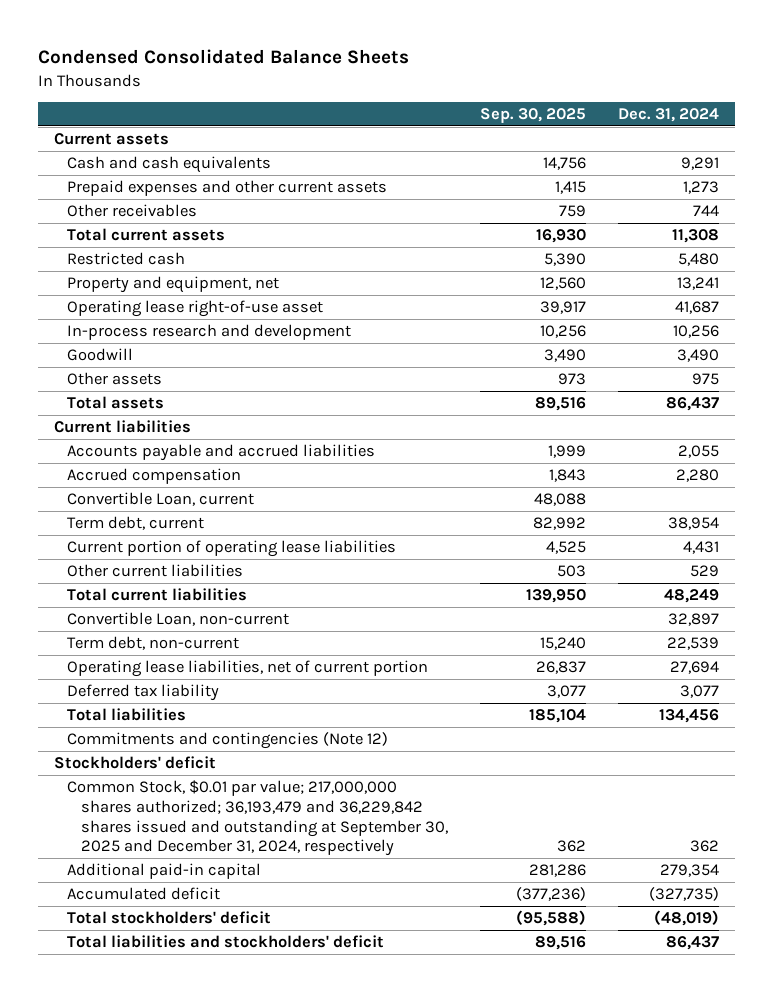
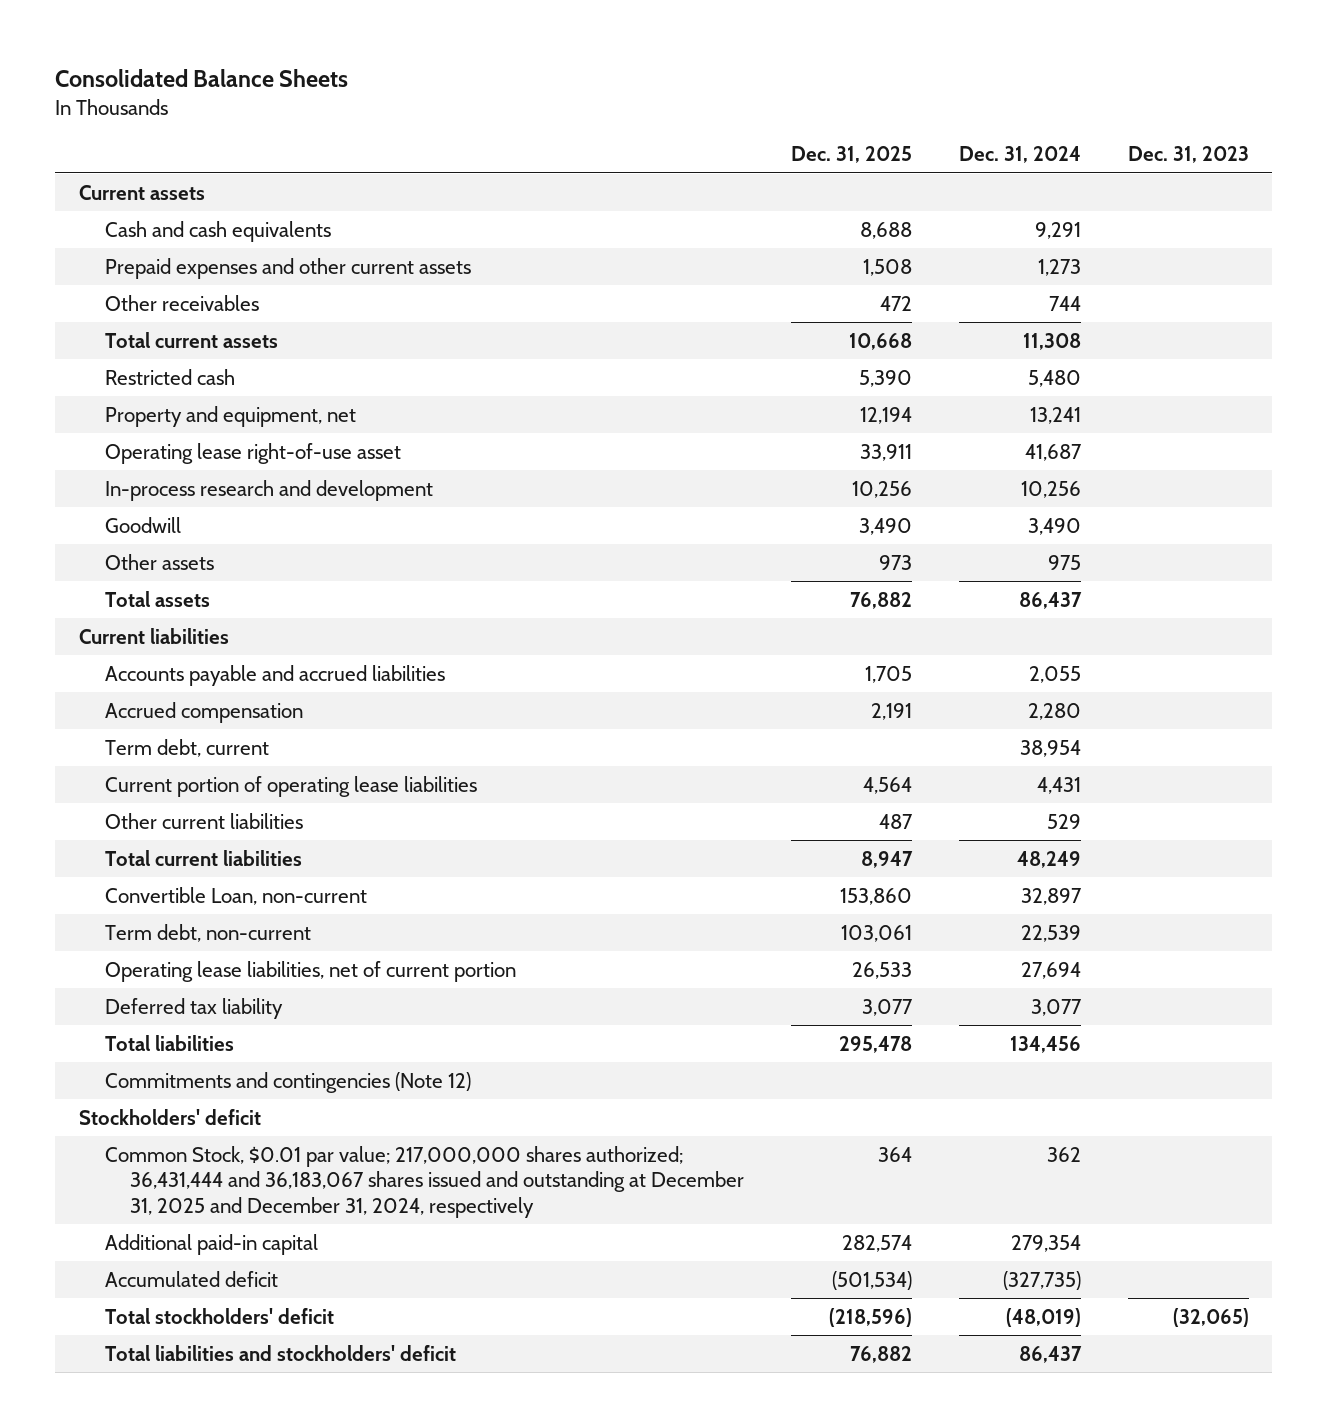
- Condensed Consolidated Balance Sheets
+ Consolidated Balance Sheets
- | Sep. 30, 2025 | Dec. 31, 2024
+ | Dec. 31, 2025 | Dec. 31, 2024 | Dec. 31, 2023
- Convertible Loan, current | 48,088 |
- Common Stock, $0.01 par value; 217,000,000 shares authorized; 36,193,479 and 36,229,842 shares issued and outstanding at September 30, 2025 and December 31, 2024, respectively | 362 | 362
+ Common Stock, $0.01 par value; 217,000,000 shares authorized; 36,431,444 and 36,183,067 shares issued and outstanding at December 31, 2025 and December 31, 2024, respectively | 364 | 362 |

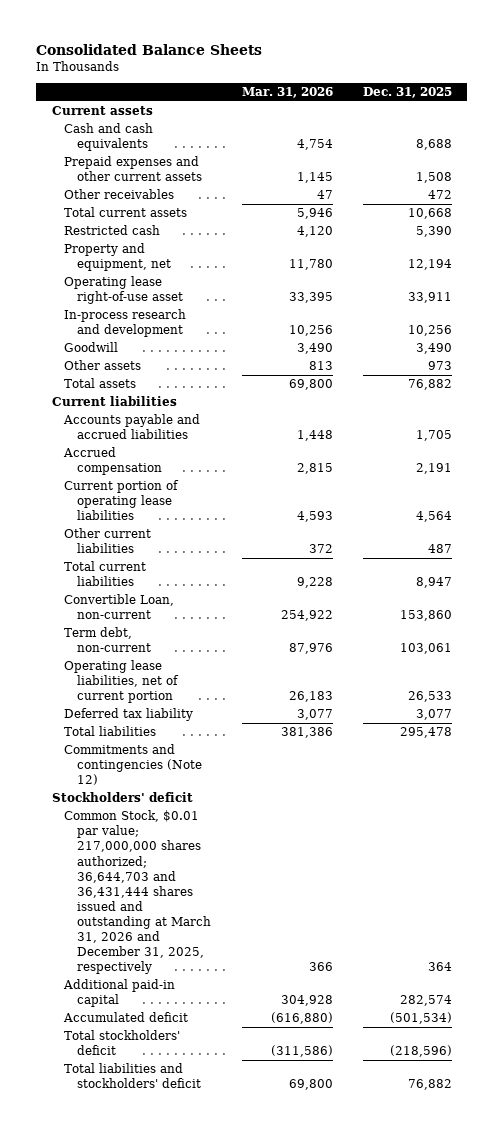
- | Dec. 31, 2025 | Dec. 31, 2024 | Dec. 31, 2023
+ | Mar. 31, 2026 | Dec. 31, 2025
- Term debt, current | | 38,954 |
- Common Stock, $0.01 par value; 217,000,000 shares authorized; 36,431,444 and 36,183,067 shares issued and outstanding at December 31, 2025 and December 31, 2024, respectively | 364 | 362 |
+ Common Stock, $0.01 par value; 217,000,000 shares authorized; 36,644,703 and 36,431,444 shares issued and outstanding at March 31, 2026 and December 31, 2025, respectively | 366 | 364

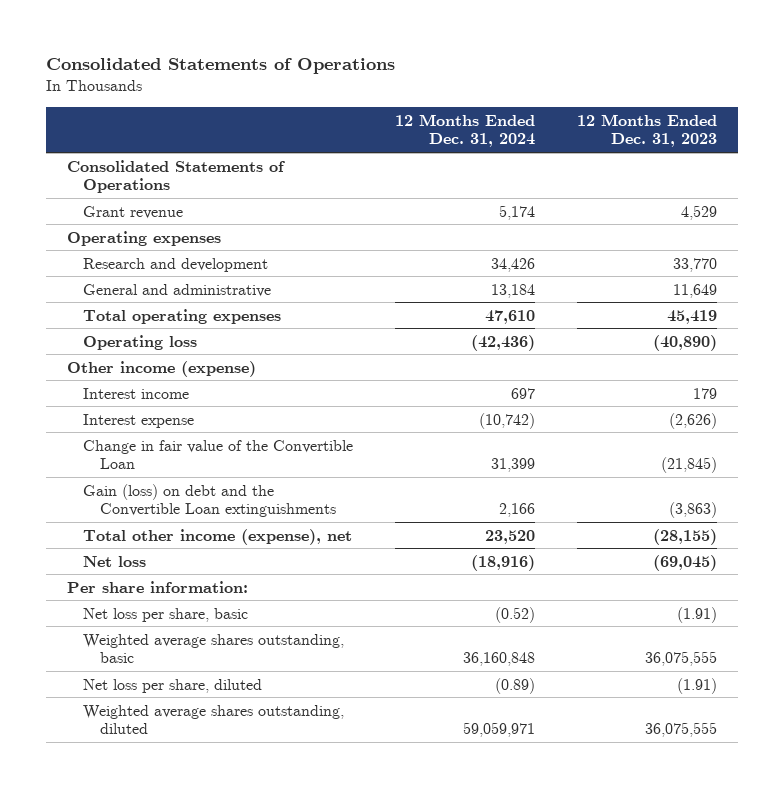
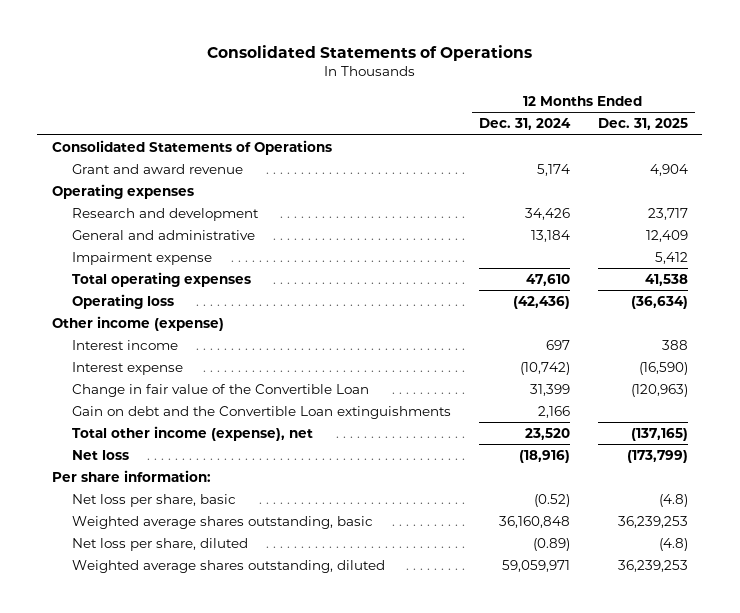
- | 12 Months Ended Dec. 31, 2024 | 12 Months Ended Dec. 31, 2023
+ | 12 Months Ended Dec. 31, 2024 | 12 Months Ended Dec. 31, 2025
- Grant revenue | 5,174 | 4,529
+ Grant and award revenue | 5,174 | 4,904
+ Impairment expense | | 5,412
- Gain (loss) on debt and the Convertible Loan extinguishments | 2,166 | (3,863)
+ Gain on debt and the Convertible Loan extinguishments | 2,166 |

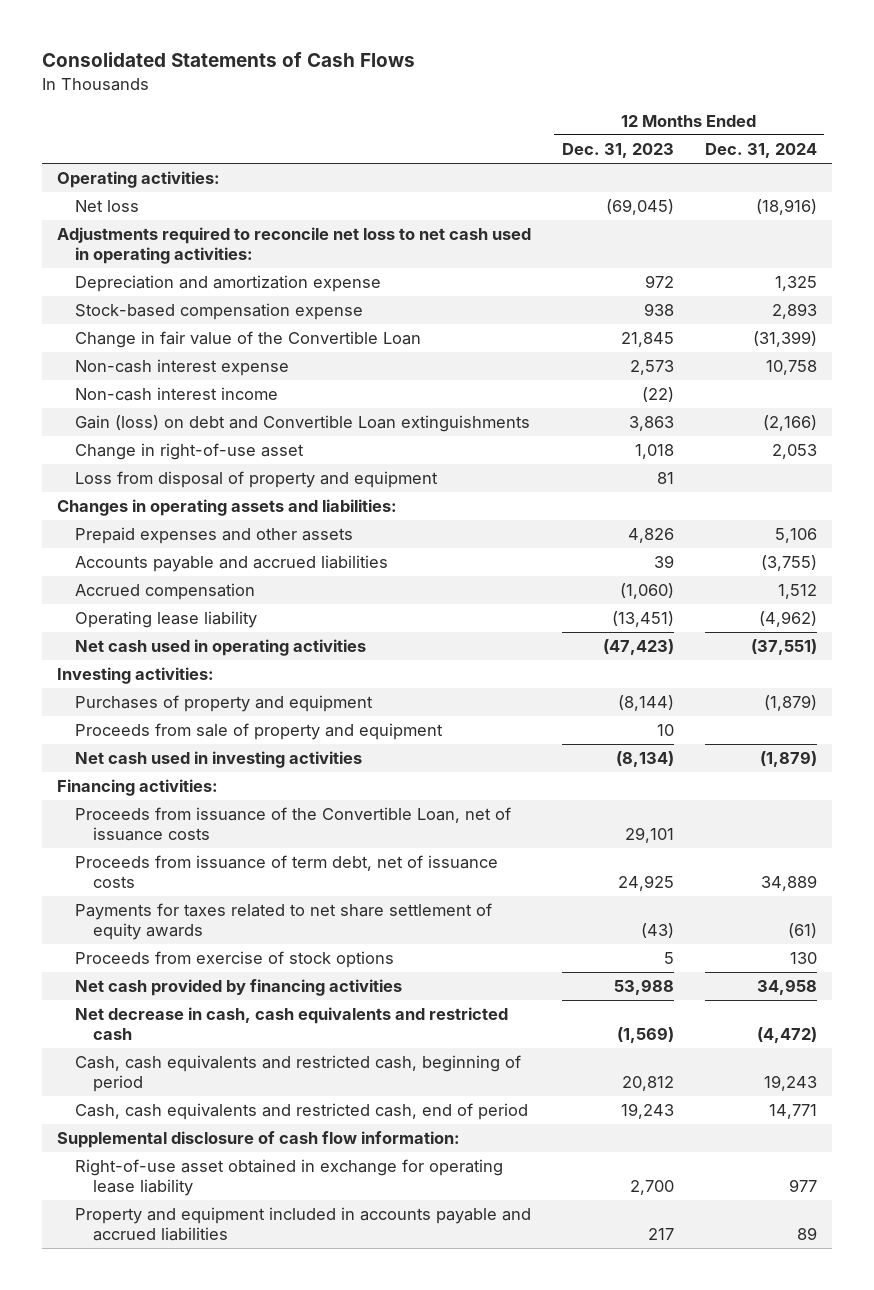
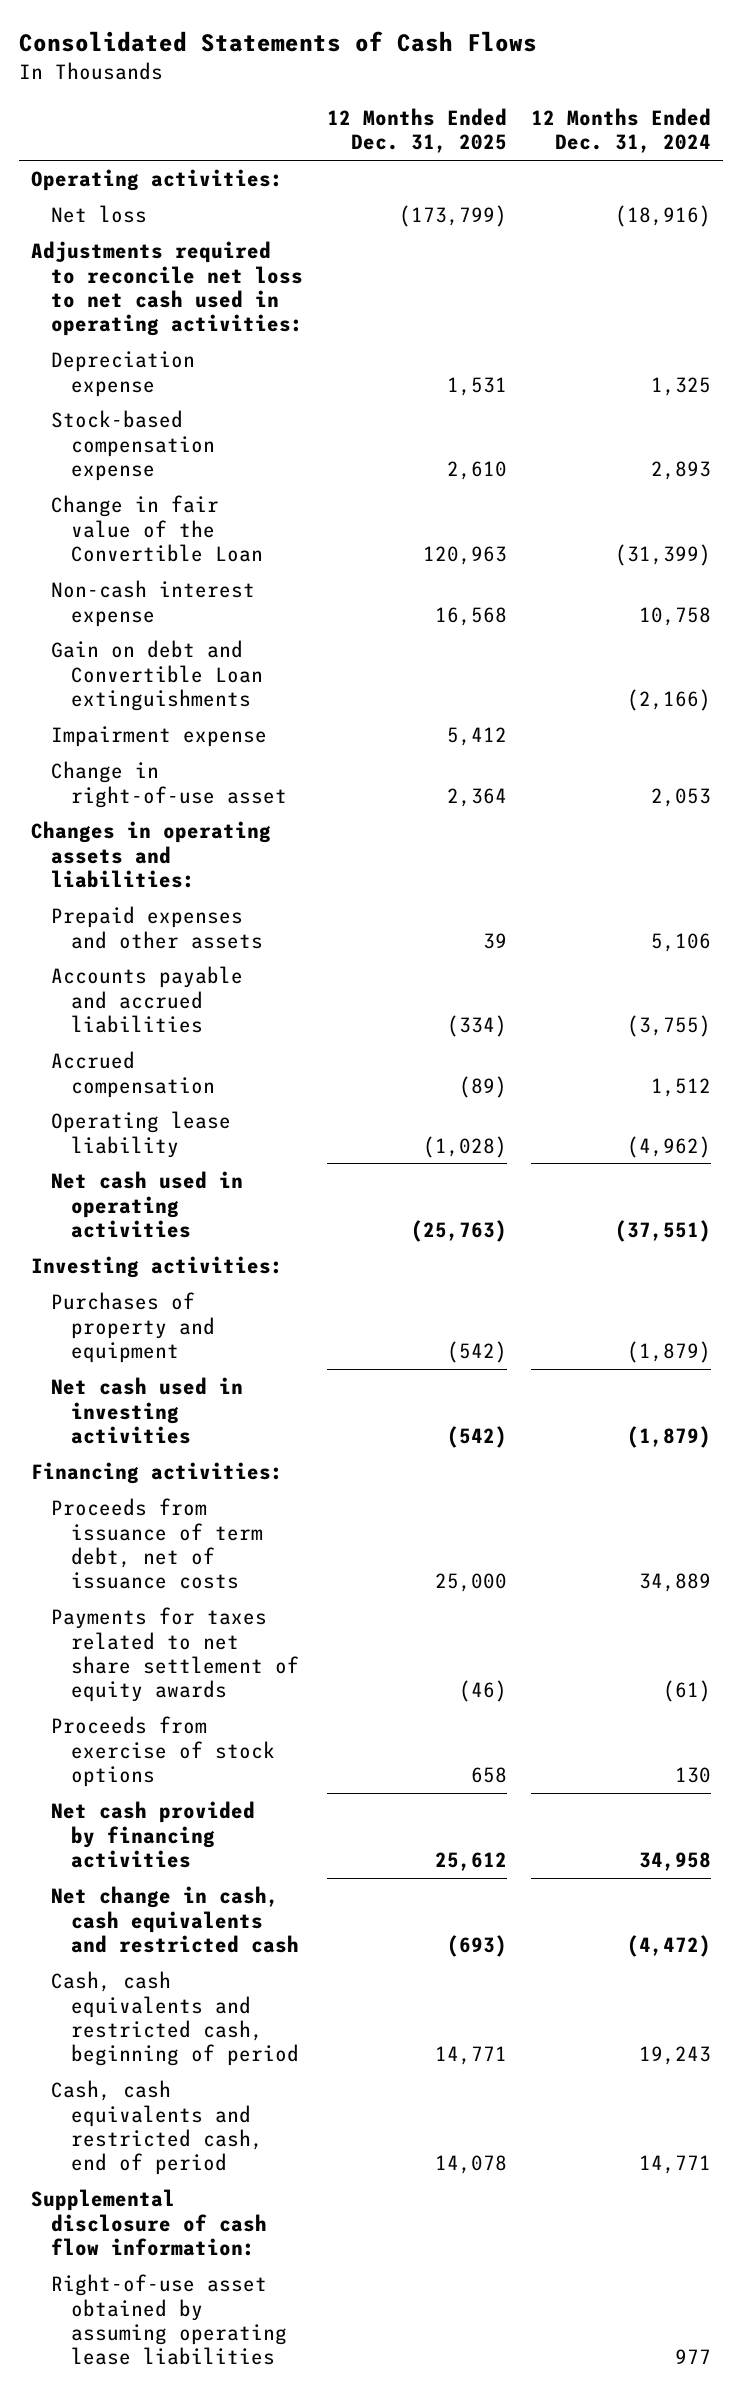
- | 12 Months Ended Dec. 31, 2023 | 12 Months Ended Dec. 31, 2024
+ | 12 Months Ended Dec. 31, 2025 | 12 Months Ended Dec. 31, 2024
- Depreciation and amortization expense | 972 | 1,325
+ Depreciation expense | 1,531 | 1,325
- Non-cash interest income | (22) |
- Gain (loss) on debt and Convertible Loan extinguishments | 3,863 | (2,166)
+ Gain on debt and Convertible Loan extinguishments | | (2,166)
+ Impairment expense | 5,412 |
- Loss from disposal of property and equipment | 81 |
- Proceeds from sale of property and equipment | 10 |
- Proceeds from issuance of the Convertible Loan, net of issuance costs | 29,101 |
- Net decrease in cash, cash equivalents and restricted cash | (1,569) | (4,472)
+ Net change in cash, cash equivalents and restricted cash | (693) | (4,472)
- Right-of-use asset obtained in exchange for operating lease liability | 2,700 | 977
- Property and equipment included in accounts payable and accrued liabilities | 217 | 89
+ Right-of-use asset obtained by assuming operating lease liabilities | | 977

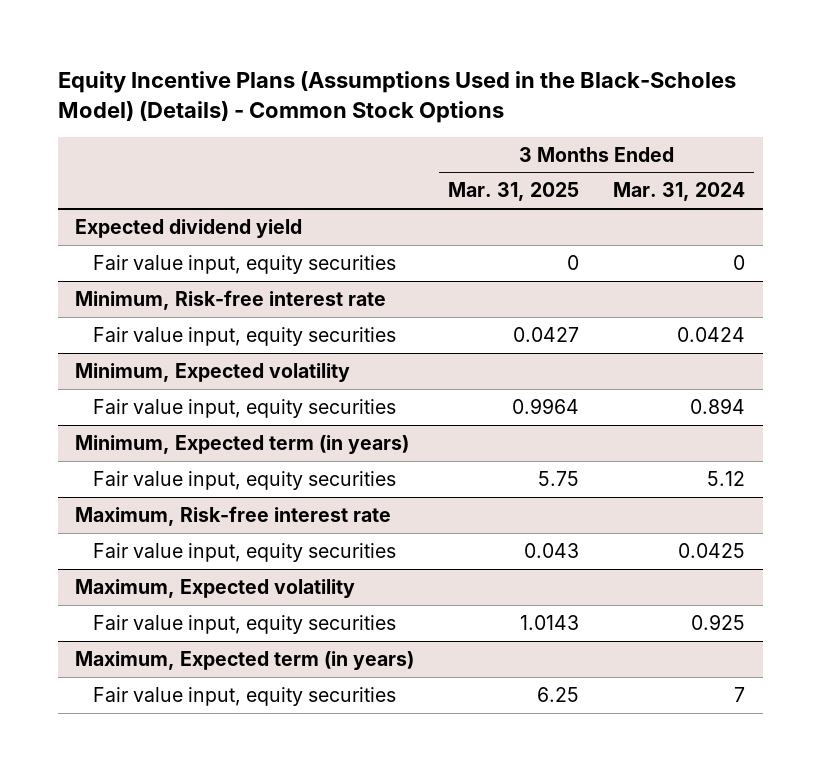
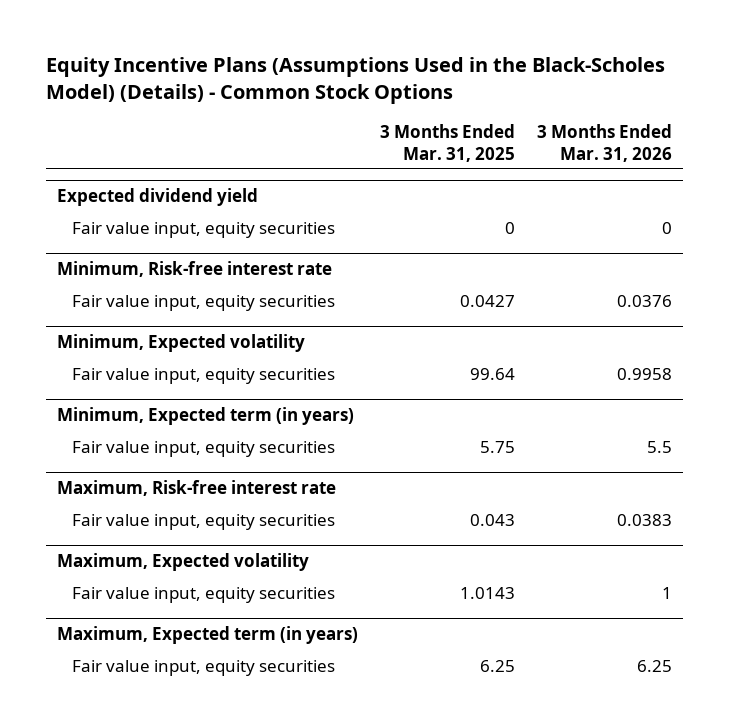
- | 3 Months Ended Mar. 31, 2025 | 3 Months Ended Mar. 31, 2024
+ | 3 Months Ended Mar. 31, 2025 | 3 Months Ended Mar. 31, 2026
@ Minimum, Expected volatility
- Fair value input, equity securities | 0.9964 | 0.894
+ Fair value input, equity securities | 99.64 | 0.9958

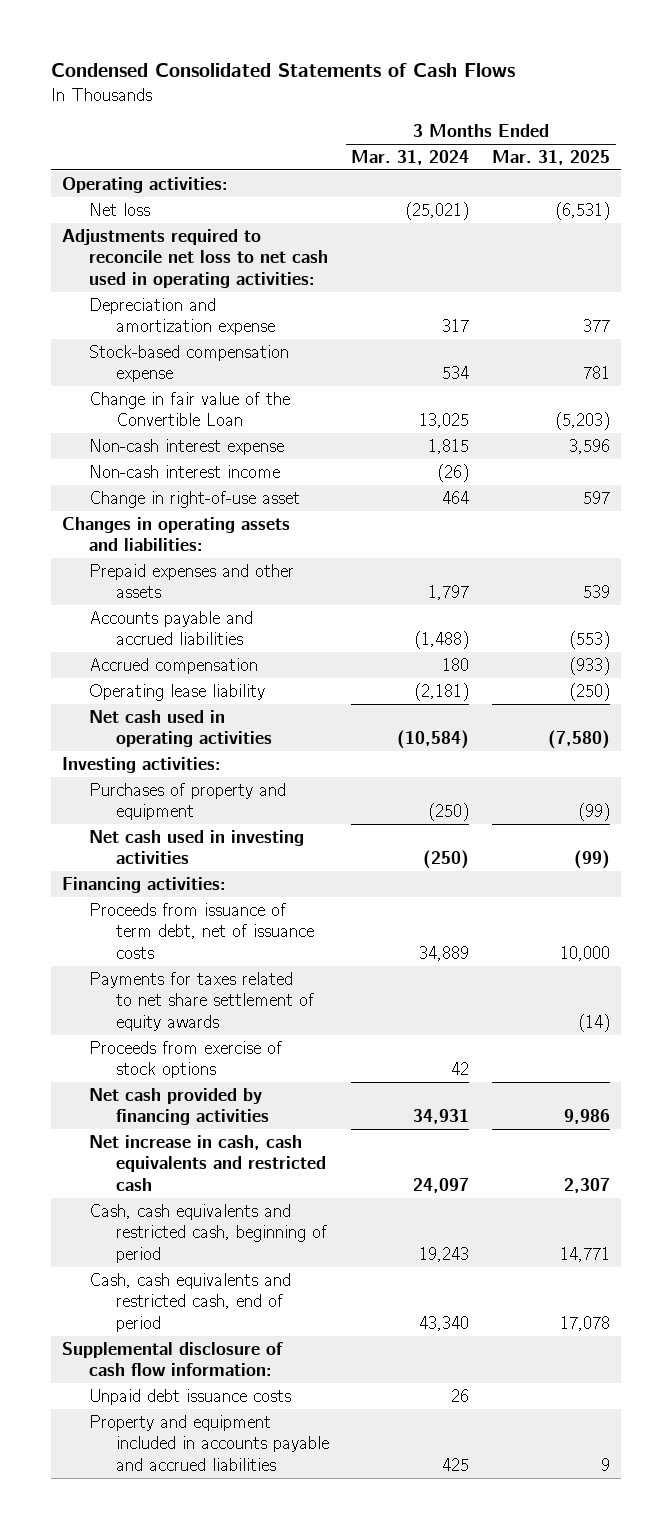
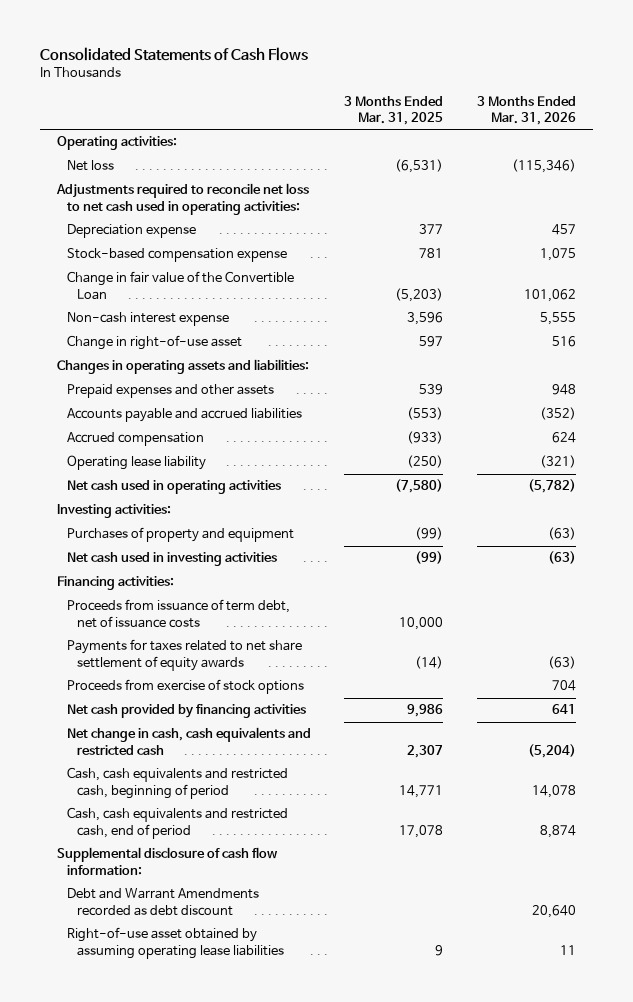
- Condensed Consolidated Statements of Cash Flows
+ Consolidated Statements of Cash Flows
- | 3 Months Ended Mar. 31, 2024 | 3 Months Ended Mar. 31, 2025
+ | 3 Months Ended Mar. 31, 2025 | 3 Months Ended Mar. 31, 2026
- Depreciation and amortization expense | 317 | 377
+ Depreciation expense | 377 | 457
- Non-cash interest income | (26) |
- Net increase in cash, cash equivalents and restricted cash | 24,097 | 2,307
+ Net change in cash, cash equivalents and restricted cash | 2,307 | (5,204)
- Unpaid debt issuance costs | 26 |
- Property and equipment included in accounts payable and accrued liabilities | 425 | 9
+ Debt and Warrant Amendments recorded as debt discount | | 20,640
+ Right-of-use asset obtained by assuming operating lease liabilities | 9 | 11

